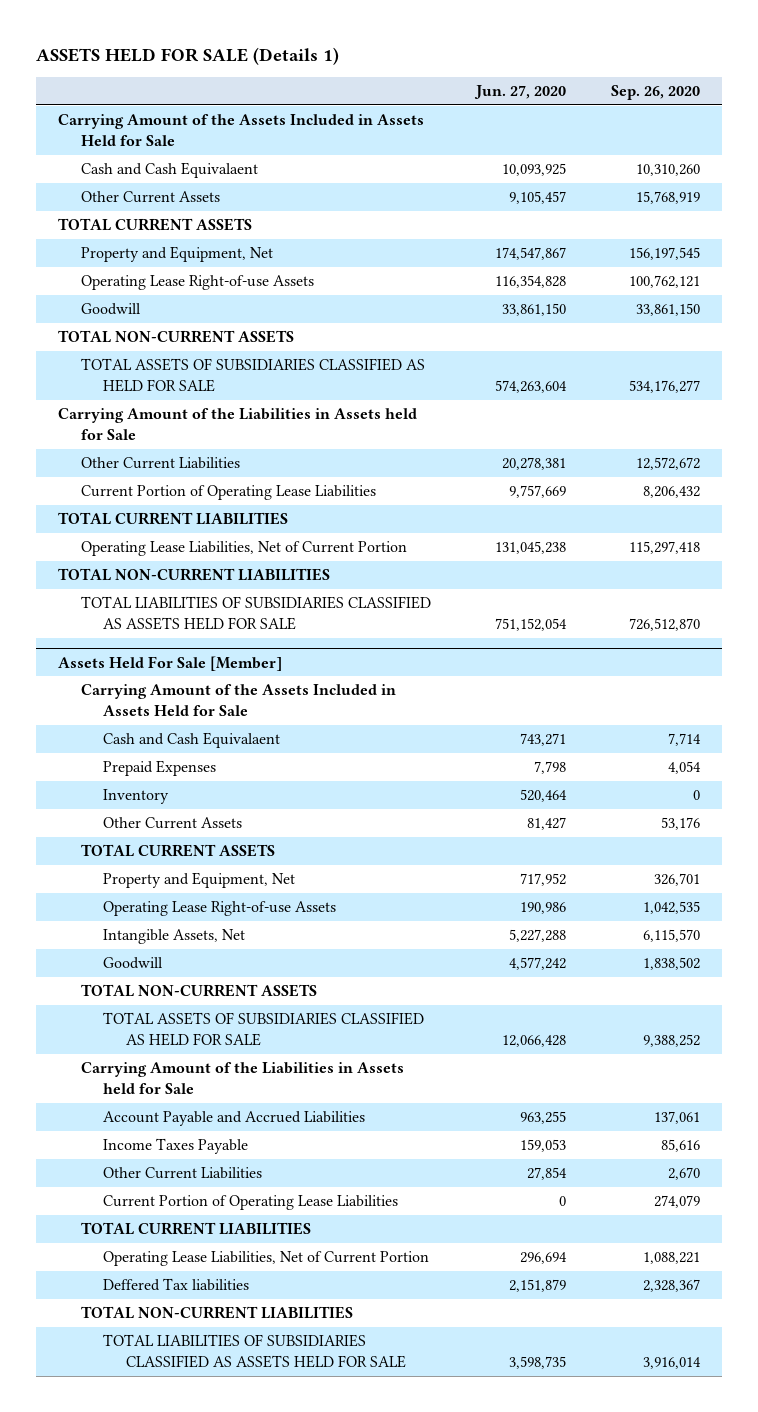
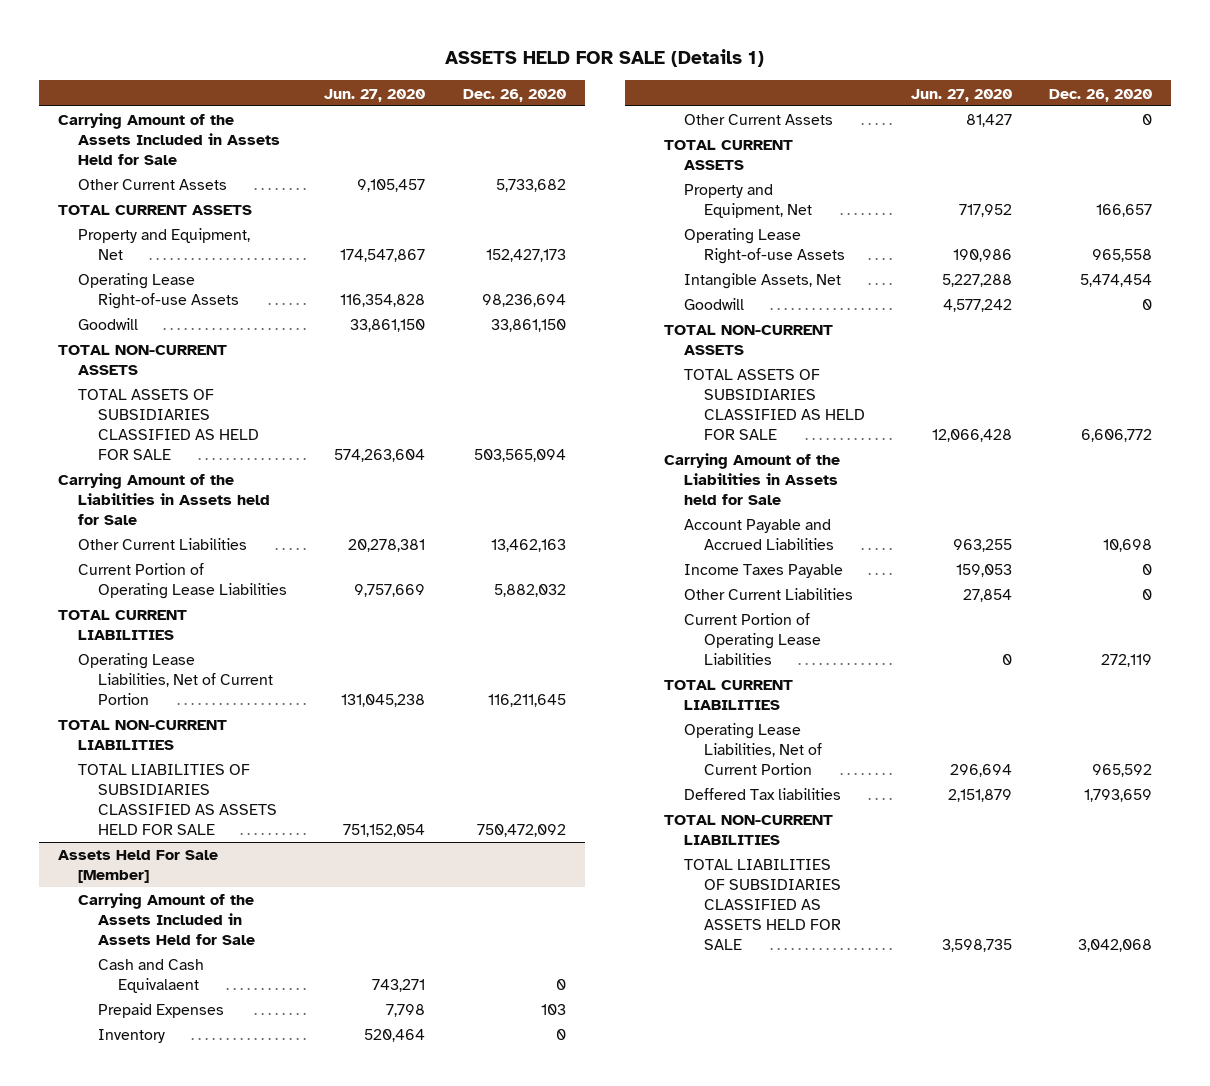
- | Jun. 27, 2020 | Sep. 26, 2020
+ | Jun. 27, 2020 | Dec. 26, 2020
- Cash and Cash Equivalaent | 10,093,925 | 10,310,260

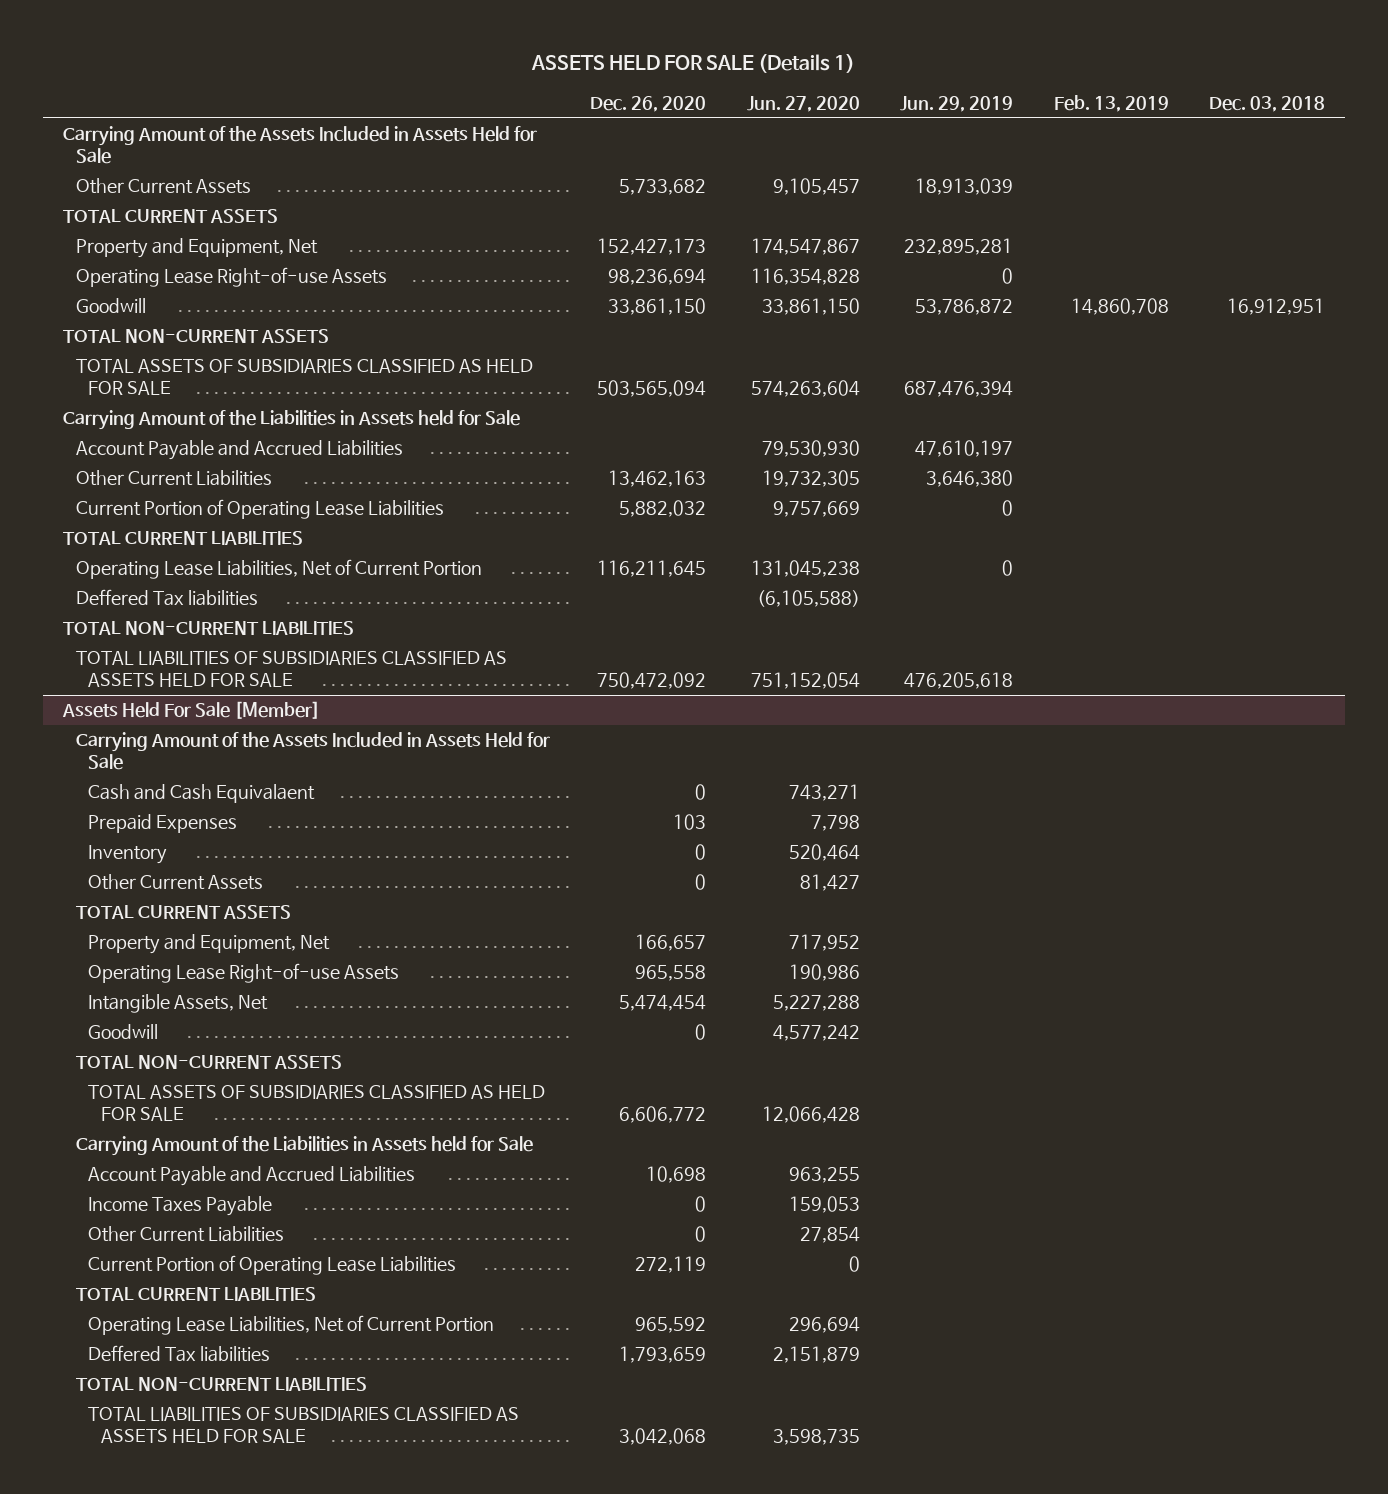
- | Jun. 27, 2020 | Dec. 26, 2020
+ | Dec. 26, 2020 | Jun. 27, 2020 | Jun. 29, 2019 | Feb. 13, 2019 | Dec. 03, 2018
- Other Current Liabilities | 20,278,381 | 13,462,163
+ Account Payable and Accrued Liabilities | | 79,530,930 | 47,610,197 | |
+ Other Current Liabilities | 13,462,163 | 19,732,305 | 3,646,380 | |
+ Deffered Tax liabilities | | (6,105,588) | | |

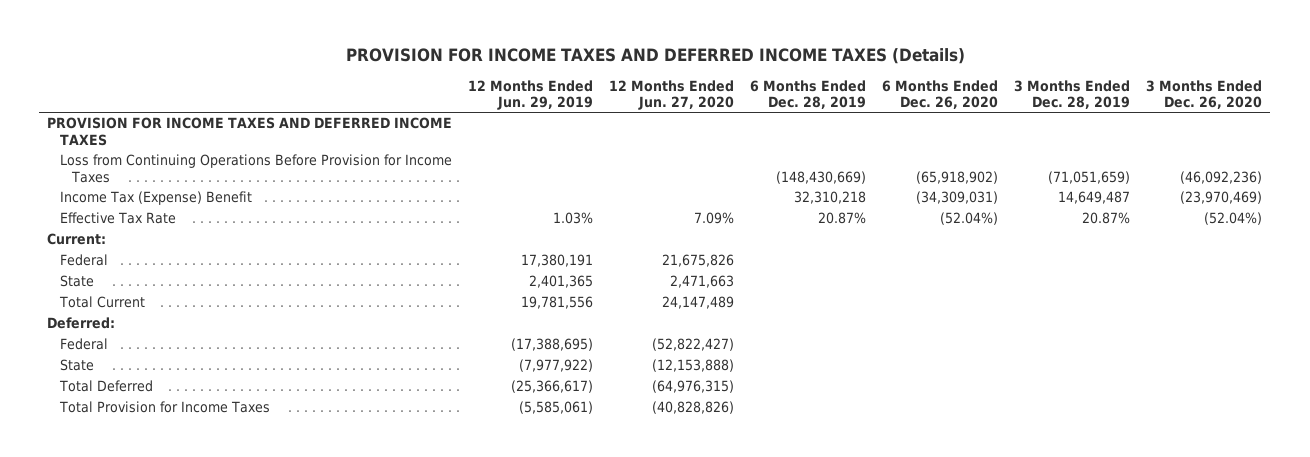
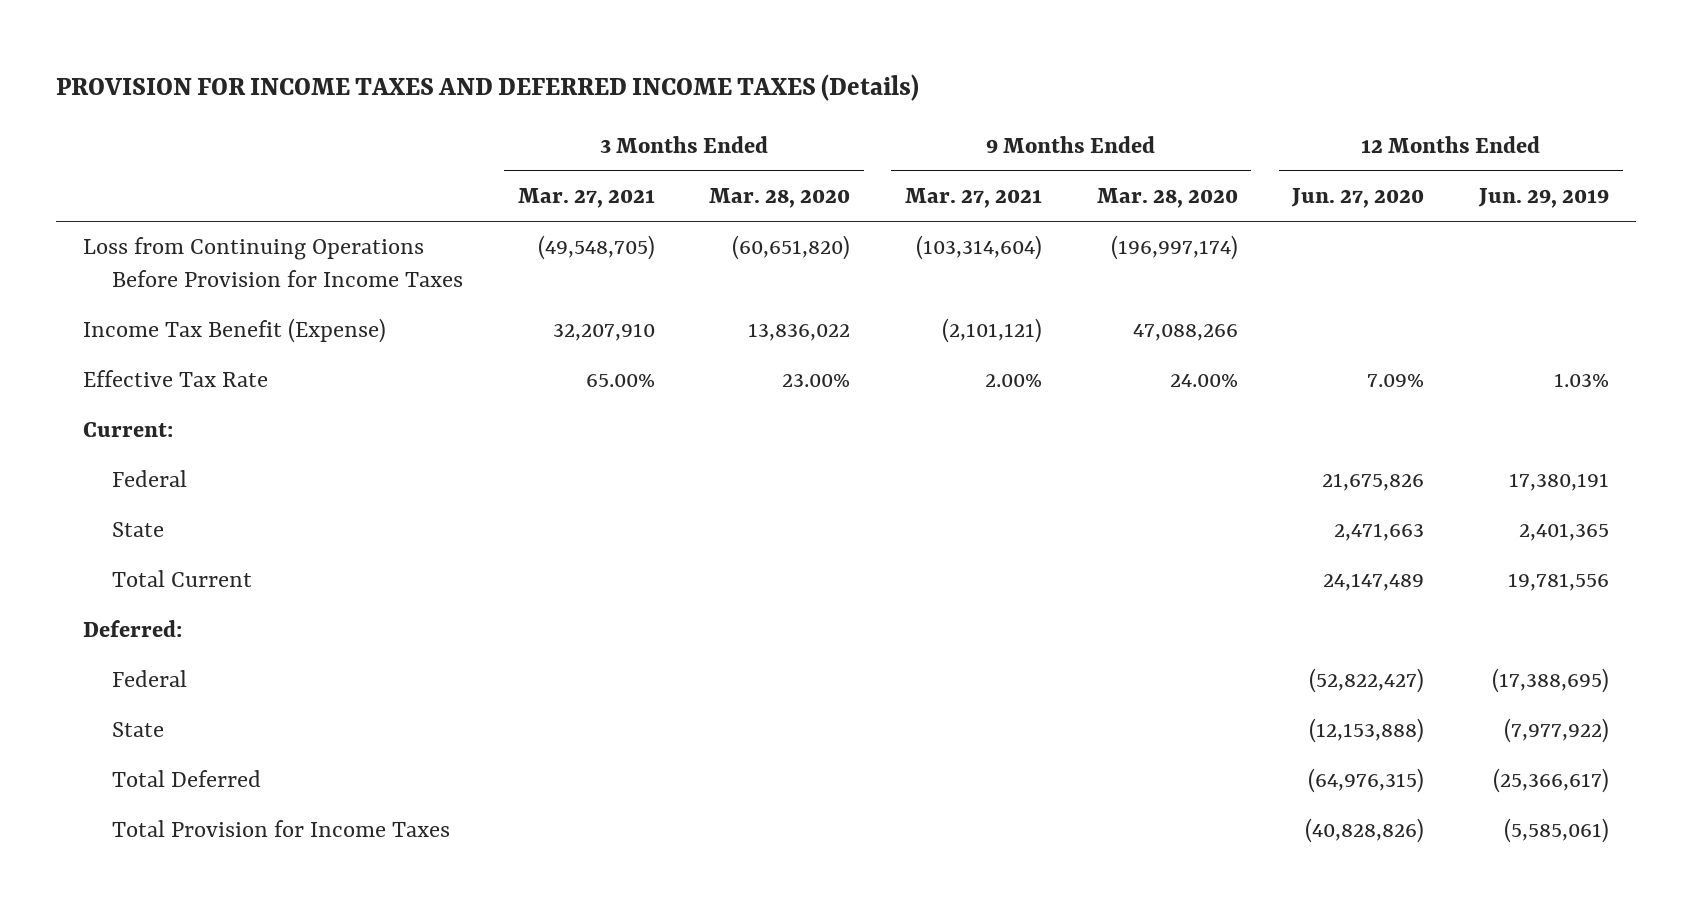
- | 12 Months Ended Jun. 29, 2019 | 12 Months Ended Jun. 27, 2020 | 6 Months Ended Dec. 28, 2019 | 6 Months Ended Dec. 26, 2020 | 3 Months Ended Dec. 28, 2019 | 3 Months Ended Dec. 26, 2020
+ | 3 Months Ended Mar. 27, 2021 | 3 Months Ended Mar. 28, 2020 | 9 Months Ended Mar. 27, 2021 | 9 Months Ended Mar. 28, 2020 | 12 Months Ended Jun. 27, 2020 | 12 Months Ended Jun. 29, 2019
- PROVISION FOR INCOME TAXES AND DEFERRED INCOME TAXES
- Income Tax (Expense) Benefit | | | 32,310,218 | (34,309,031) | 14,649,487 | (23,970,469)
+ Income Tax Benefit (Expense) | 32,207,910 | 13,836,022 | (2,101,121) | 47,088,266 | |

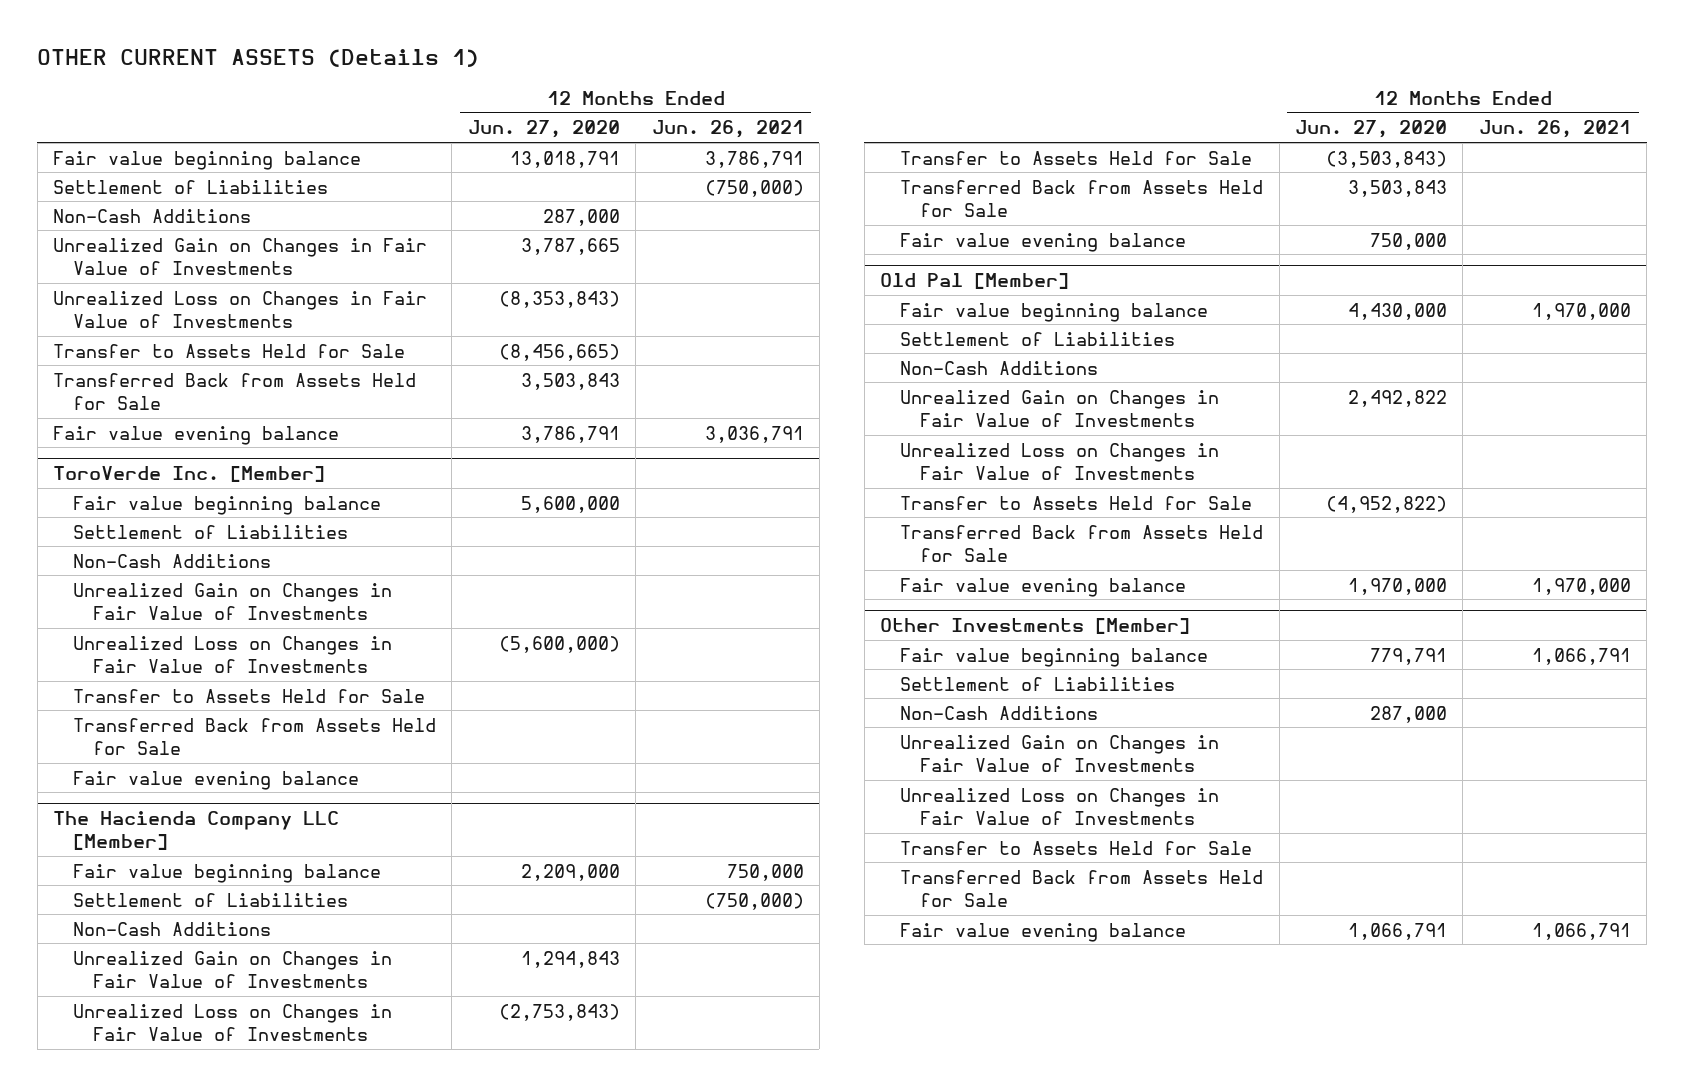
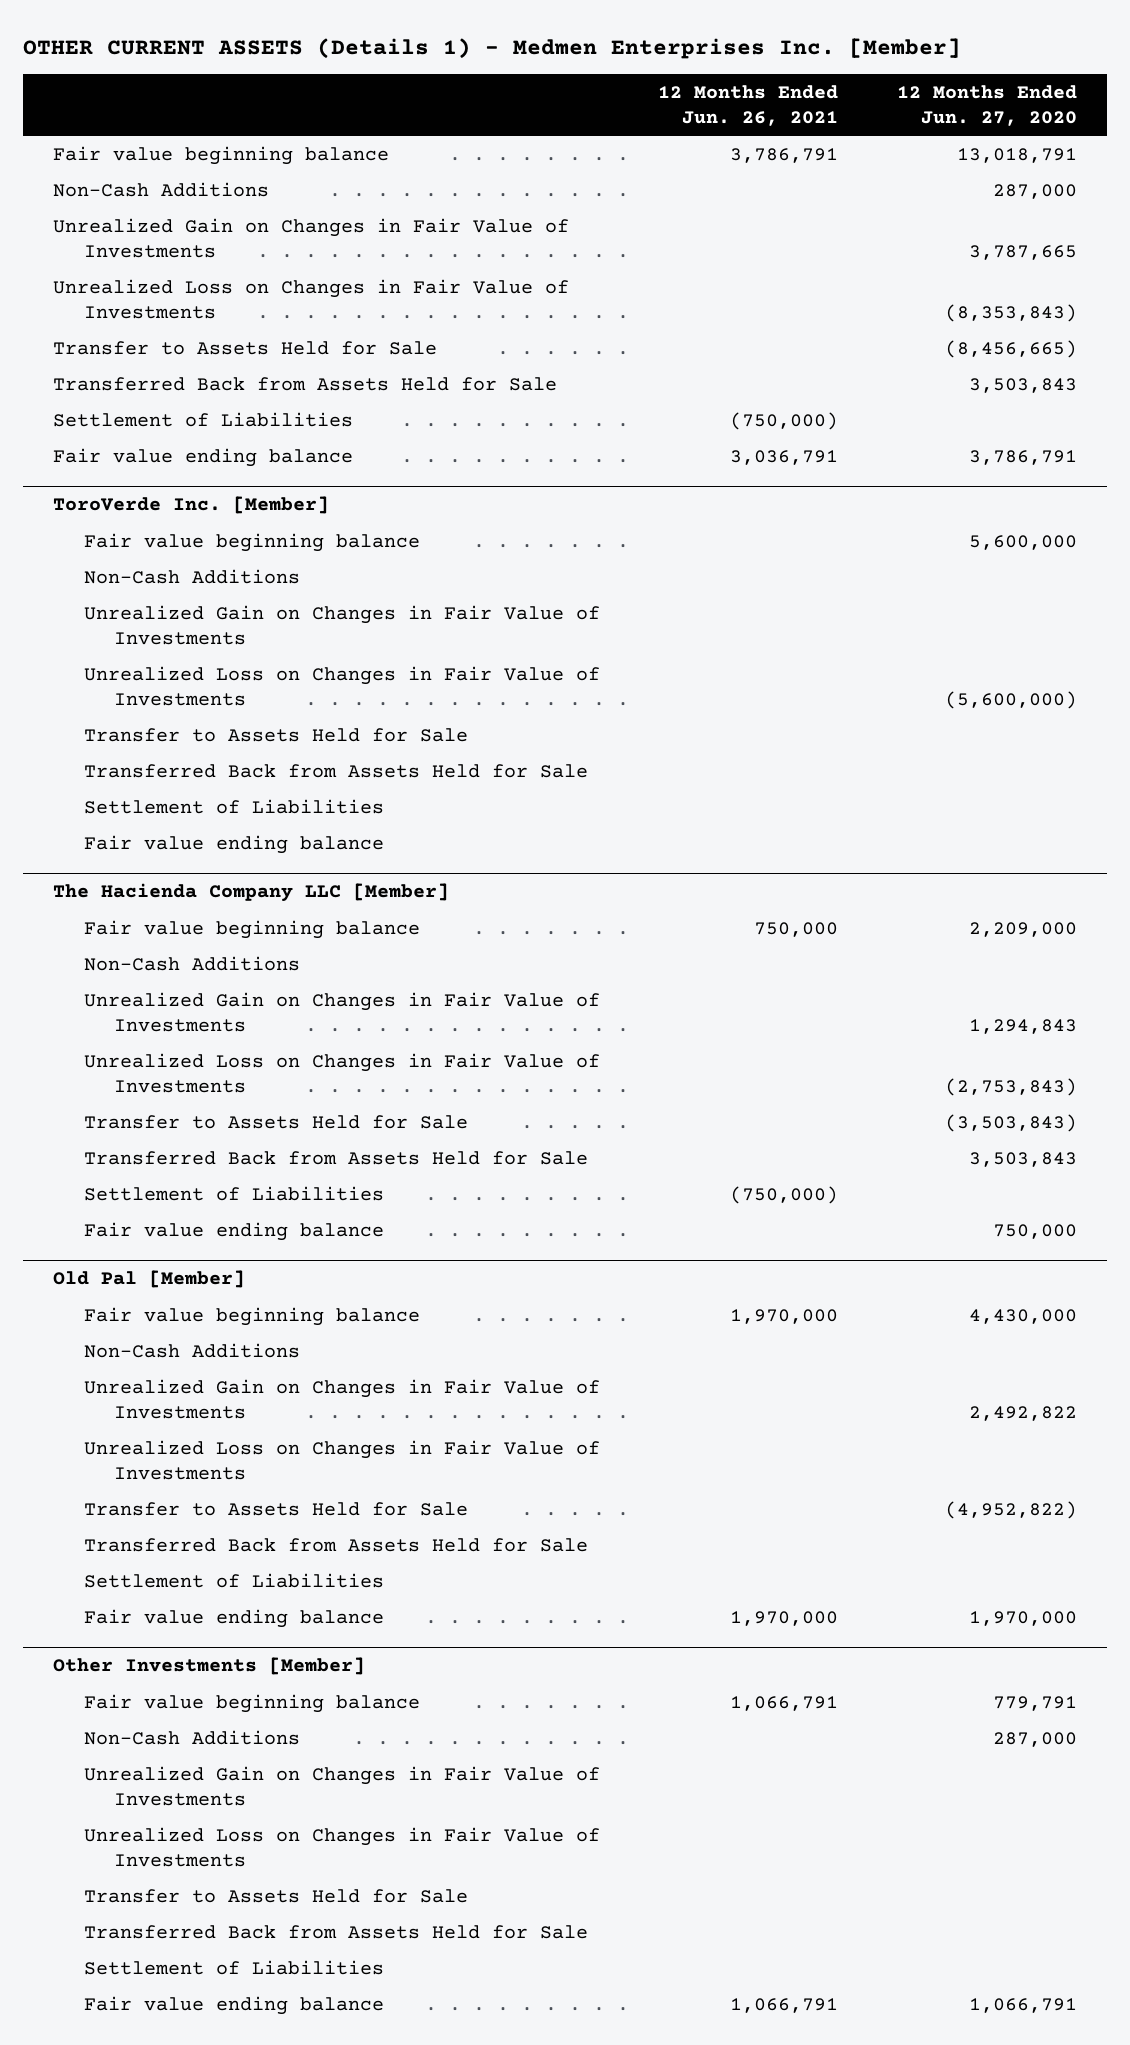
- OTHER CURRENT ASSETS (Details 1)
+ OTHER CURRENT ASSETS (Details 1) - Medmen Enterprises Inc. [Member]
- | 12 Months Ended Jun. 27, 2020 | 12 Months Ended Jun. 26, 2021
+ | 12 Months Ended Jun. 26, 2021 | 12 Months Ended Jun. 27, 2020
- Fair value evening balance | 3,786,791 | 3,036,791
moved down: Settlement of Liabilities | (750,000) |
+ Fair value ending balance | 3,036,791 | 3,786,791
@ ToroVerde Inc. [Member]
- Fair value evening balance
moved down: Settlement of Liabilities
+ Fair value ending balance
@ The Hacienda Company LLC [Member]
- Fair value evening balance | 750,000 |
moved down: Settlement of Liabilities | (750,000) |
+ Fair value ending balance | | 750,000
@ Old Pal [Member]
- Fair value evening balance | 1,970,000 | 1,970,000
moved down: Settlement of Liabilities
+ Fair value ending balance | 1,970,000 | 1,970,000
@ Other Investments [Member]
- Fair value evening balance | 1,066,791 | 1,066,791
moved down: Settlement of Liabilities
+ Fair value ending balance | 1,066,791 | 1,066,791

